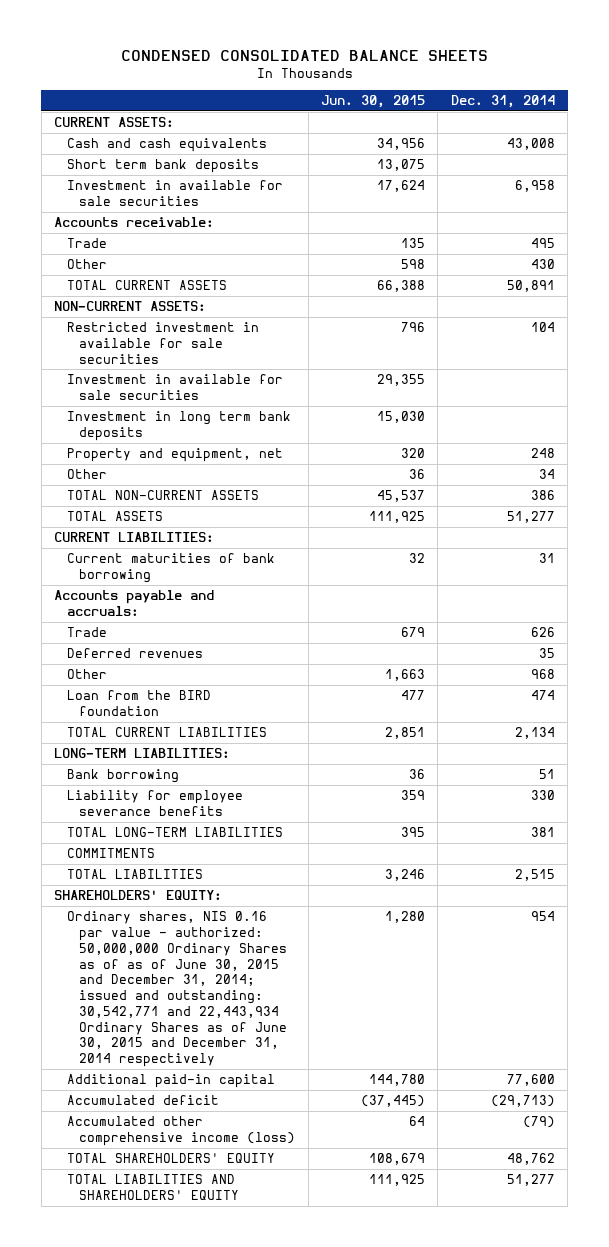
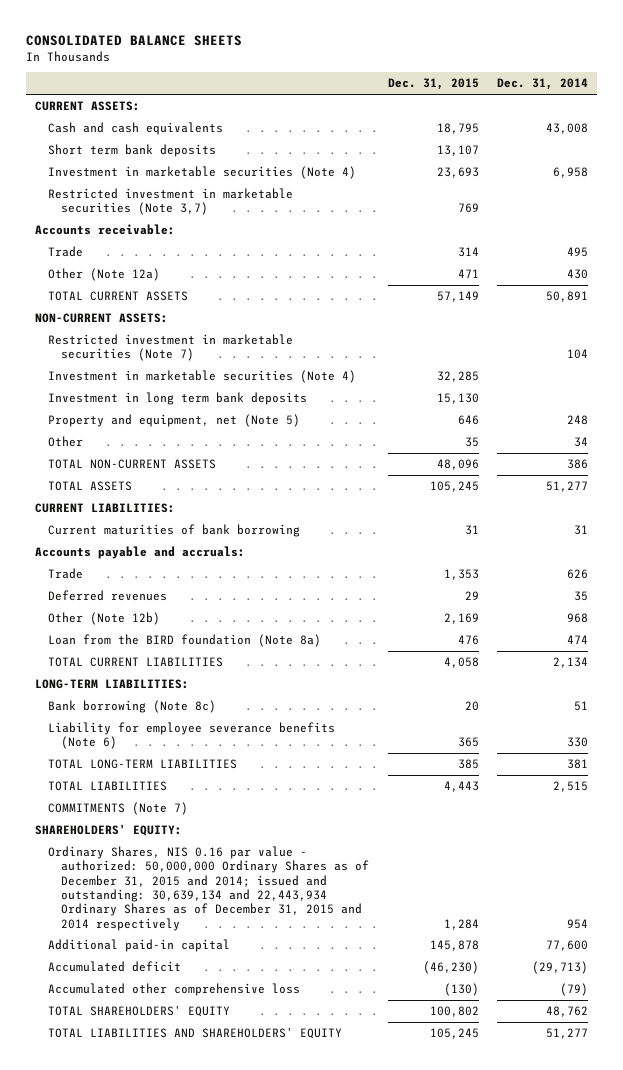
- CONDENSED CONSOLIDATED BALANCE SHEETS
+ CONSOLIDATED BALANCE SHEETS
- | Jun. 30, 2015 | Dec. 31, 2014
+ | Dec. 31, 2015 | Dec. 31, 2014
- Investment in available for sale securities | 17,624 | 6,958
+ Investment in marketable securities (Note 4) | 23,693 | 6,958
+ Restricted investment in marketable securities (Note 3,7) | 769 |
- Other | 598 | 430
+ Other (Note 12a) | 471 | 430
- Restricted investment in available for sale securities | 796 | 104
- Investment in available for sale securities | 29,355 |
+ Restricted investment in marketable securities (Note 7) | | 104
+ Investment in marketable securities (Note 4) | 32,285 |
- Property and equipment, net | 320 | 248
+ Property and equipment, net (Note 5) | 646 | 248
- Other | 1,663 | 968
- Loan from the BIRD foundation | 477 | 474
+ Other (Note 12b) | 2,169 | 968
+ Loan from the BIRD foundation (Note 8a) | 476 | 474
- Bank borrowing | 36 | 51
- Liability for employee severance benefits | 359 | 330
+ Bank borrowing (Note 8c) | 20 | 51
+ Liability for employee severance benefits (Note 6) | 365 | 330
- COMMITMENTS
+ COMMITMENTS (Note 7)
- Ordinary shares, NIS 0.16 par value - authorized: 50,000,000 Ordinary Shares as of as of June 30, 2015 and December 31, 2014; issued and outstanding: 30,542,771 and 22,443,934 Ordinary Shares as of June 30, 2015 and December 31, 2014 respectively | 1,280 | 954
+ Ordinary Shares, NIS 0.16 par value - authorized: 50,000,000 Ordinary Shares as of December 31, 2015 and 2014; issued and outstanding: 30,639,134 and 22,443,934 Ordinary Shares as of December 31, 2015 and 2014 respectively | 1,284 | 954
- Accumulated other comprehensive income (loss) | 64 | (79)
+ Accumulated other comprehensive loss | (130) | (79)

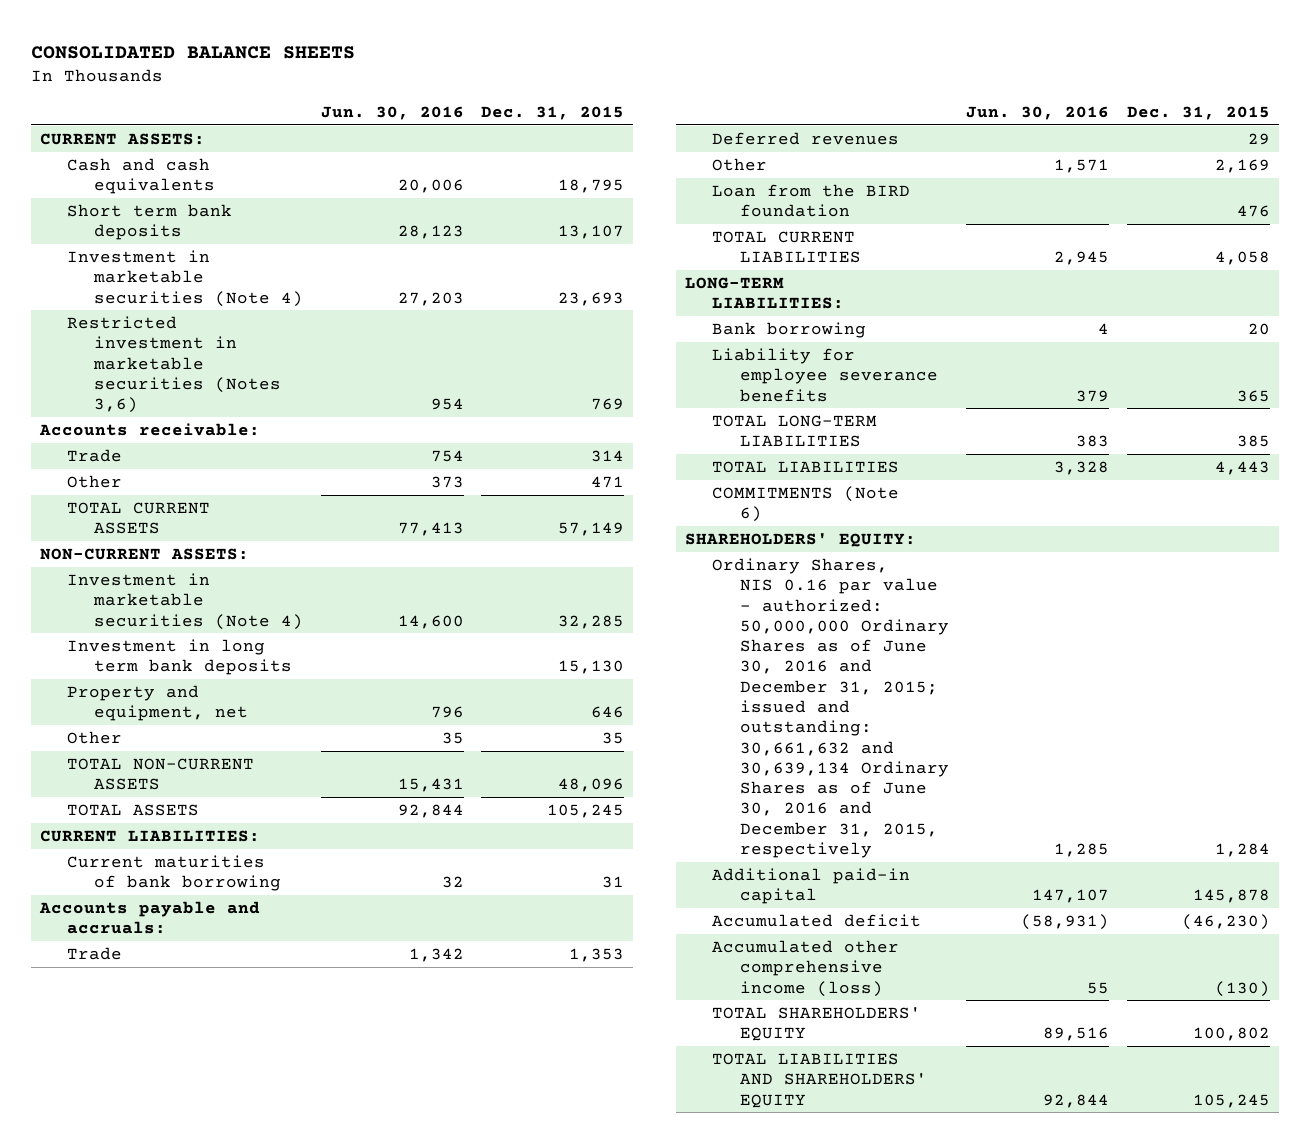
- | Dec. 31, 2015 | Dec. 31, 2014
+ | Jun. 30, 2016 | Dec. 31, 2015
- Restricted investment in marketable securities (Note 3,7) | 769 |
+ Restricted investment in marketable securities (Notes 3,6) | 954 | 769
- Other (Note 12a) | 471 | 430
+ Other | 373 | 471
- Restricted investment in marketable securities (Note 7) | | 104
- Property and equipment, net (Note 5) | 646 | 248
+ Property and equipment, net | 796 | 646
- Other (Note 12b) | 2,169 | 968
- Loan from the BIRD foundation (Note 8a) | 476 | 474
+ Other | 1,571 | 2,169
+ Loan from the BIRD foundation | | 476
- Bank borrowing (Note 8c) | 20 | 51
- Liability for employee severance benefits (Note 6) | 365 | 330
+ Bank borrowing | 4 | 20
+ Liability for employee severance benefits | 379 | 365
- COMMITMENTS (Note 7)
+ COMMITMENTS (Note 6)
- Ordinary Shares, NIS 0.16 par value - authorized: 50,000,000 Ordinary Shares as of December 31, 2015 and 2014; issued and outstanding: 30,639,134 and 22,443,934 Ordinary Shares as of December 31, 2015 and 2014 respectively | 1,284 | 954
+ Ordinary Shares, NIS 0.16 par value - authorized: 50,000,000 Ordinary Shares as of June 30, 2016 and December 31, 2015; issued and outstanding: 30,661,632 and 30,639,134 Ordinary Shares as of June 30, 2016 and December 31, 2015, respectively | 1,285 | 1,284
- Accumulated other comprehensive loss | (130) | (79)
+ Accumulated other comprehensive income (loss) | 55 | (130)

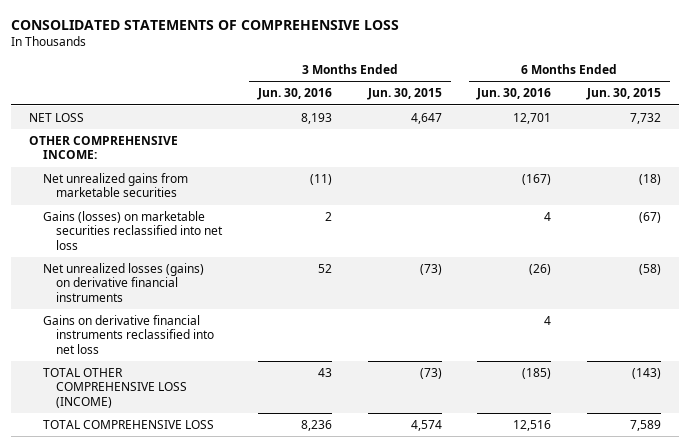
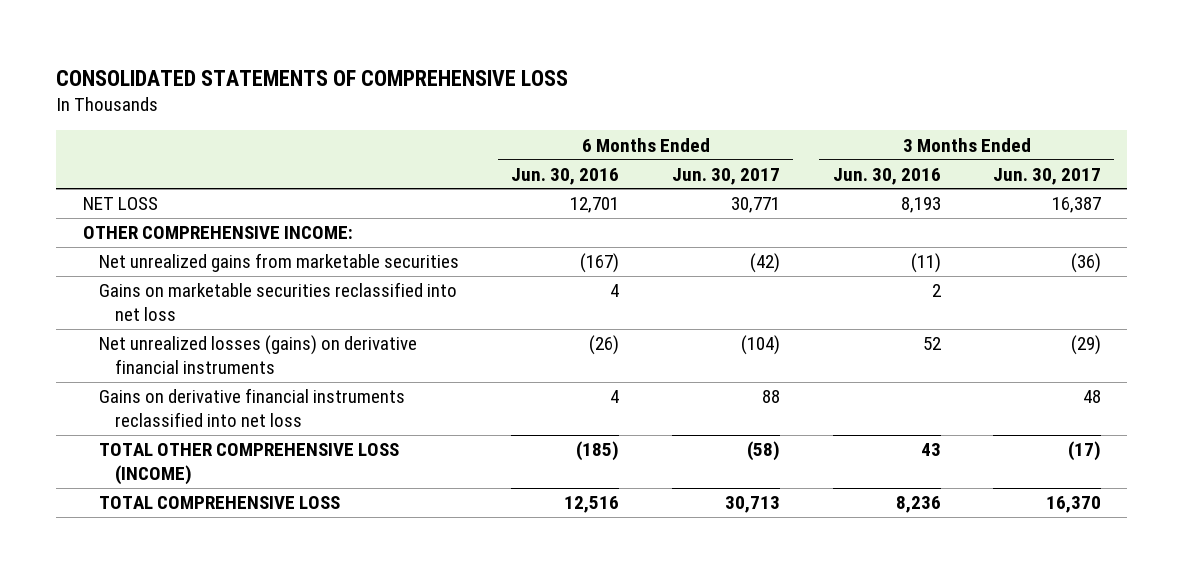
- | 3 Months Ended Jun. 30, 2016 | 3 Months Ended Jun. 30, 2015 | 6 Months Ended Jun. 30, 2016 | 6 Months Ended Jun. 30, 2015
+ | 6 Months Ended Jun. 30, 2016 | 6 Months Ended Jun. 30, 2017 | 3 Months Ended Jun. 30, 2016 | 3 Months Ended Jun. 30, 2017
- Gains (losses) on marketable securities reclassified into net loss | 2 | | 4 | (67)
+ Gains on marketable securities reclassified into net loss | 4 | | 2 |

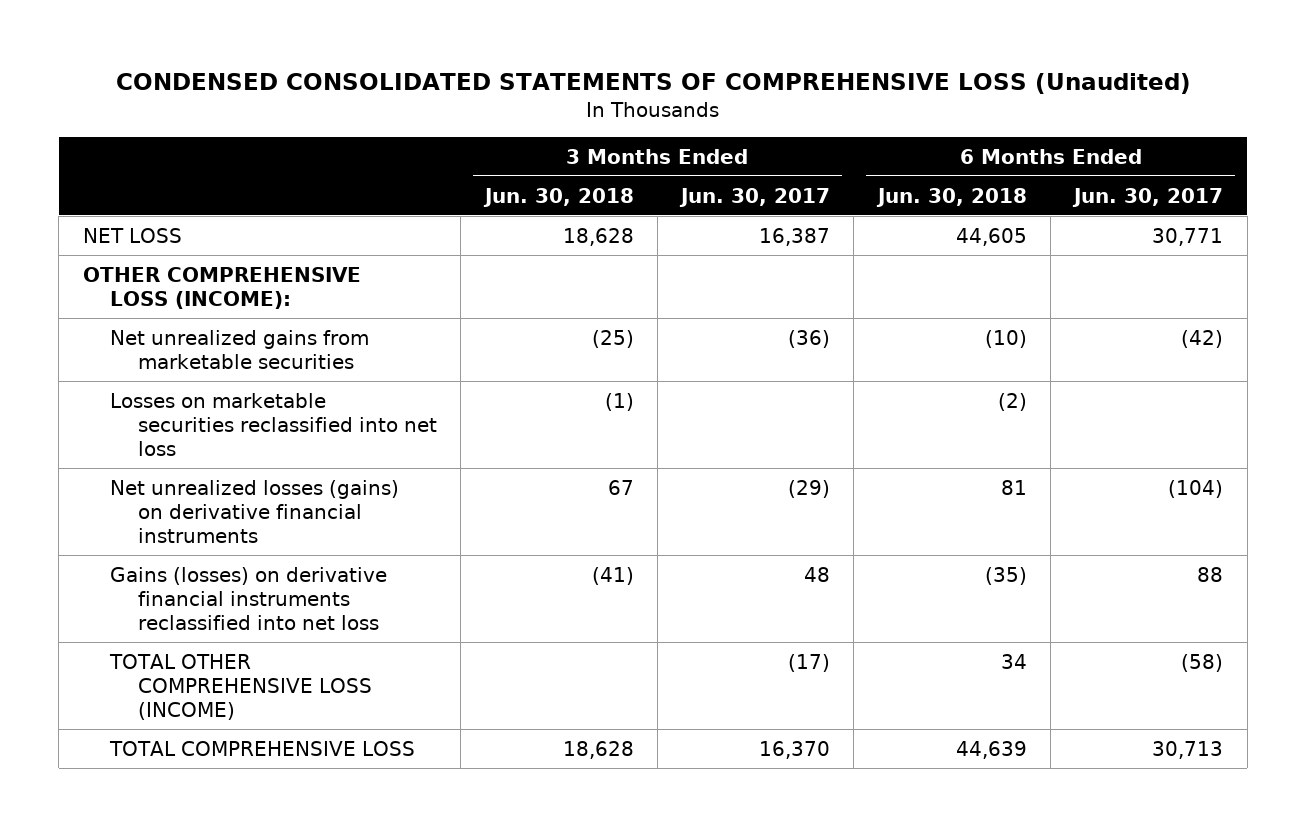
- CONSOLIDATED STATEMENTS OF COMPREHENSIVE LOSS
+ CONDENSED CONSOLIDATED STATEMENTS OF COMPREHENSIVE LOSS (Unaudited)
- | 6 Months Ended Jun. 30, 2016 | 6 Months Ended Jun. 30, 2017 | 3 Months Ended Jun. 30, 2016 | 3 Months Ended Jun. 30, 2017
+ | 3 Months Ended Jun. 30, 2018 | 3 Months Ended Jun. 30, 2017 | 6 Months Ended Jun. 30, 2018 | 6 Months Ended Jun. 30, 2017
- OTHER COMPREHENSIVE INCOME:
+ OTHER COMPREHENSIVE LOSS (INCOME):
- Gains on marketable securities reclassified into net loss | 4 | | 2 |
+ Losses on marketable securities reclassified into net loss | (1) | | (2) |
- Gains on derivative financial instruments reclassified into net loss | 4 | 88 | | 48
+ Gains (losses) on derivative financial instruments reclassified into net loss | (41) | 48 | (35) | 88

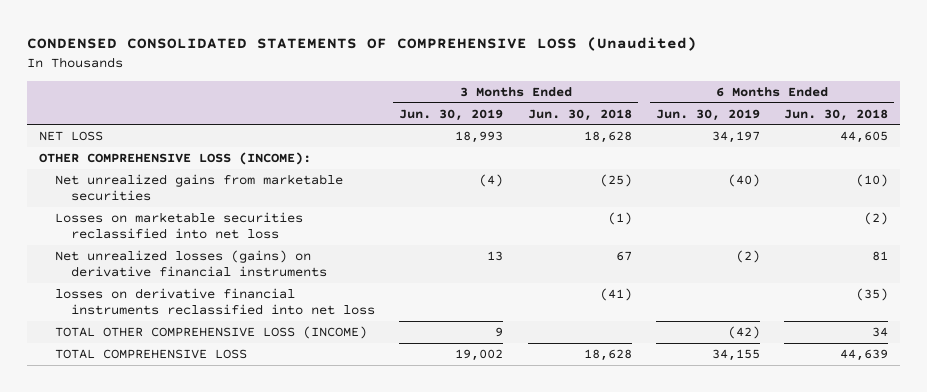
- | 3 Months Ended Jun. 30, 2018 | 3 Months Ended Jun. 30, 2017 | 6 Months Ended Jun. 30, 2018 | 6 Months Ended Jun. 30, 2017
+ | 3 Months Ended Jun. 30, 2019 | 3 Months Ended Jun. 30, 2018 | 6 Months Ended Jun. 30, 2019 | 6 Months Ended Jun. 30, 2018
- Gains (losses) on derivative financial instruments reclassified into net loss | (41) | 48 | (35) | 88
+ losses on derivative financial instruments reclassified into net loss | | (41) | | (35)

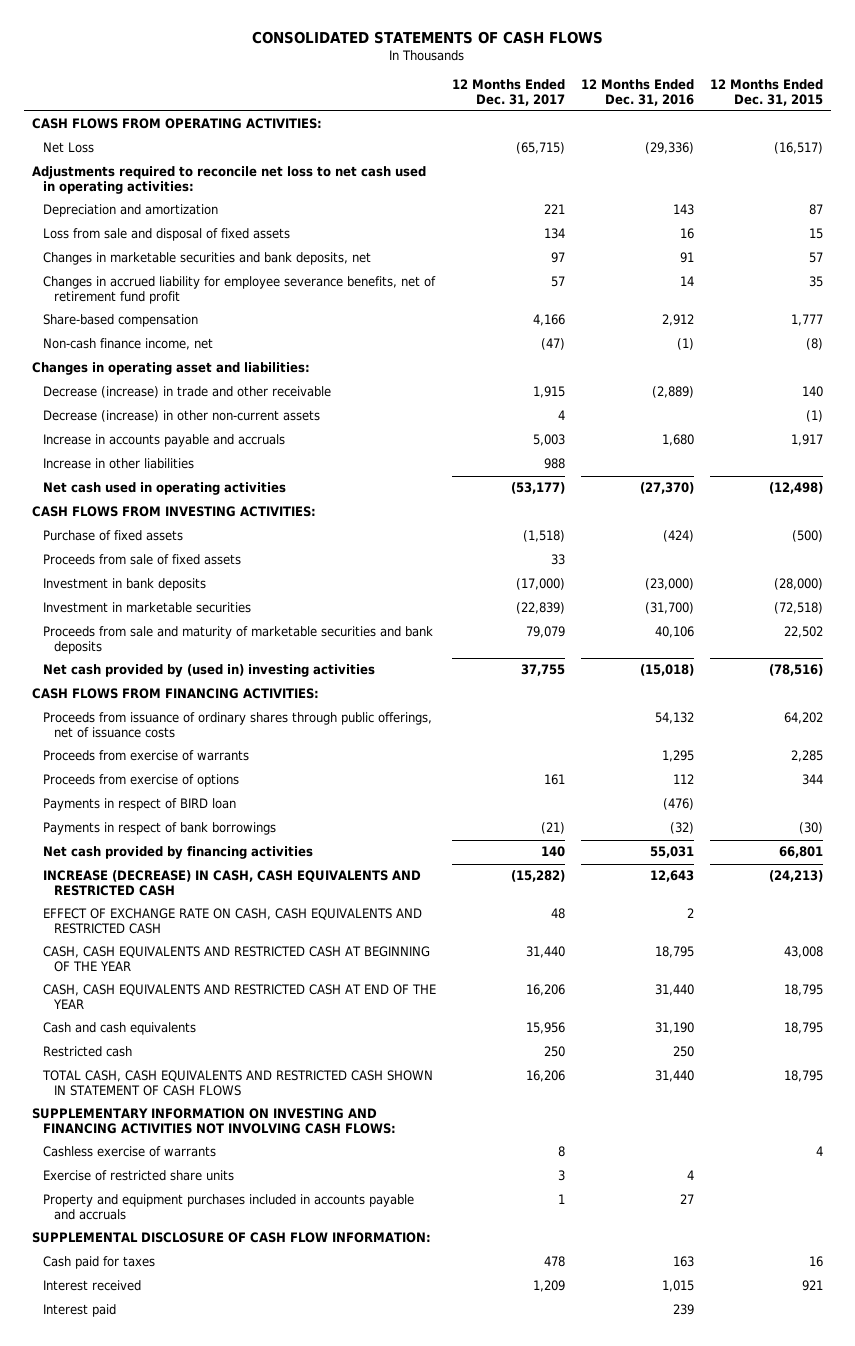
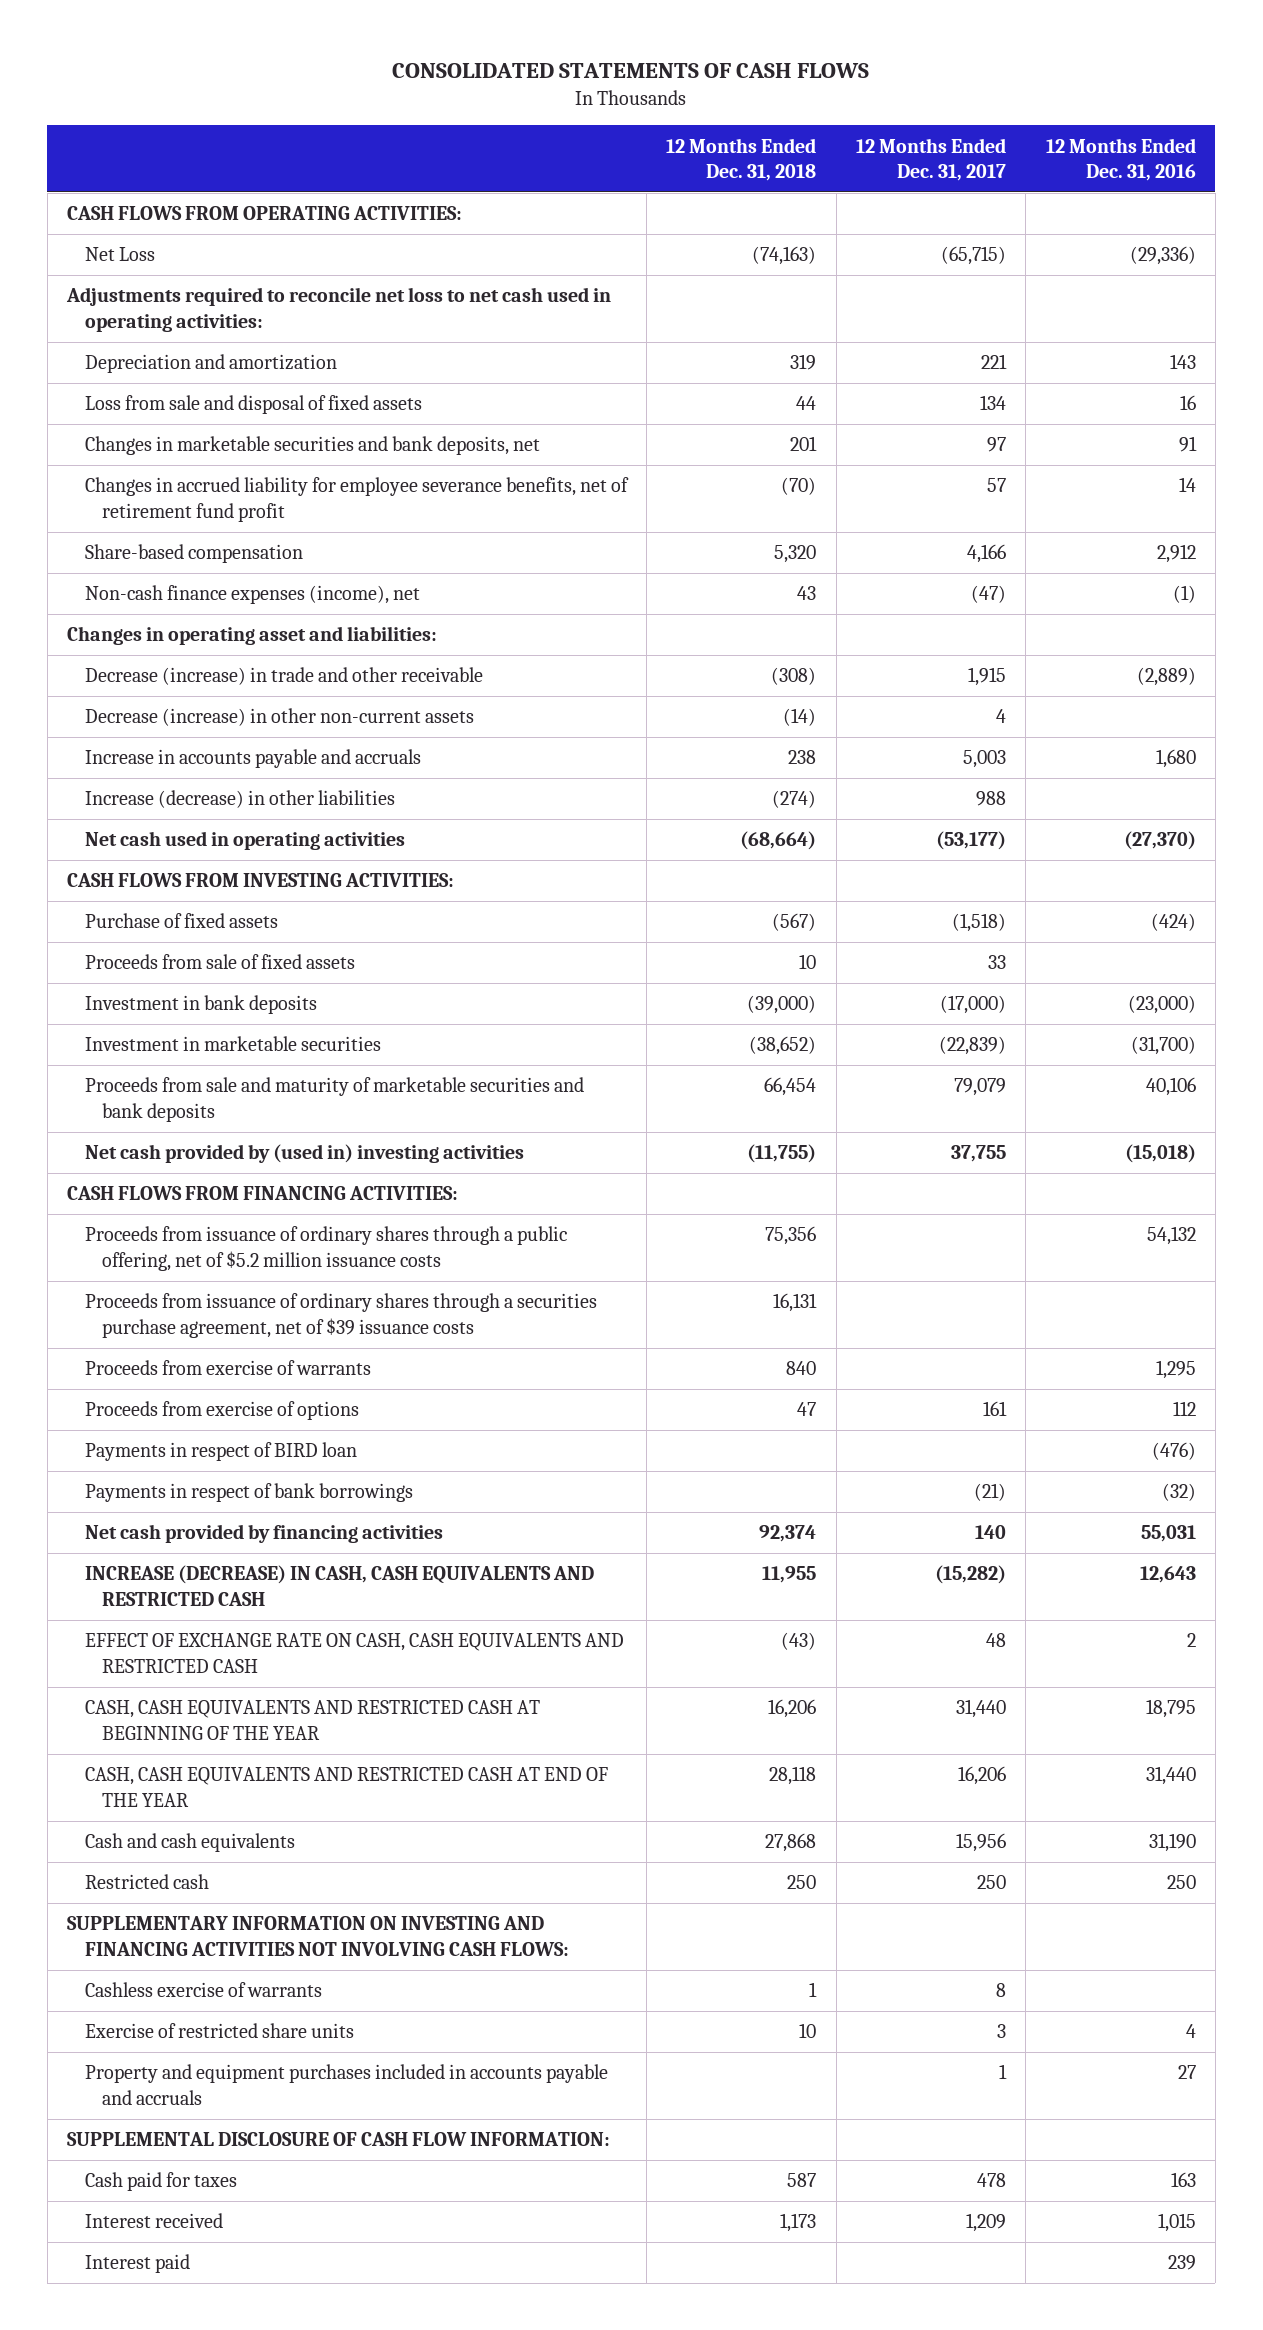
- | 12 Months Ended Dec. 31, 2017 | 12 Months Ended Dec. 31, 2016 | 12 Months Ended Dec. 31, 2015
+ | 12 Months Ended Dec. 31, 2018 | 12 Months Ended Dec. 31, 2017 | 12 Months Ended Dec. 31, 2016
- Non-cash finance income, net | (47) | (1) | (8)
+ Non-cash finance expenses (income), net | 43 | (47) | (1)
- Increase in other liabilities | 988 | |
+ Increase (decrease) in other liabilities | (274) | 988 |
- Proceeds from issuance of ordinary shares through public offerings, net of issuance costs | | 54,132 | 64,202
+ Proceeds from issuance of ordinary shares through a public offering, net of $5.2 million issuance costs | 75,356 | | 54,132
+ Proceeds from issuance of ordinary shares through a securities purchase agreement, net of $39 issuance costs | 16,131 | |
- TOTAL CASH, CASH EQUIVALENTS AND RESTRICTED CASH SHOWN IN STATEMENT OF CASH FLOWS | 16,206 | 31,440 | 18,795

